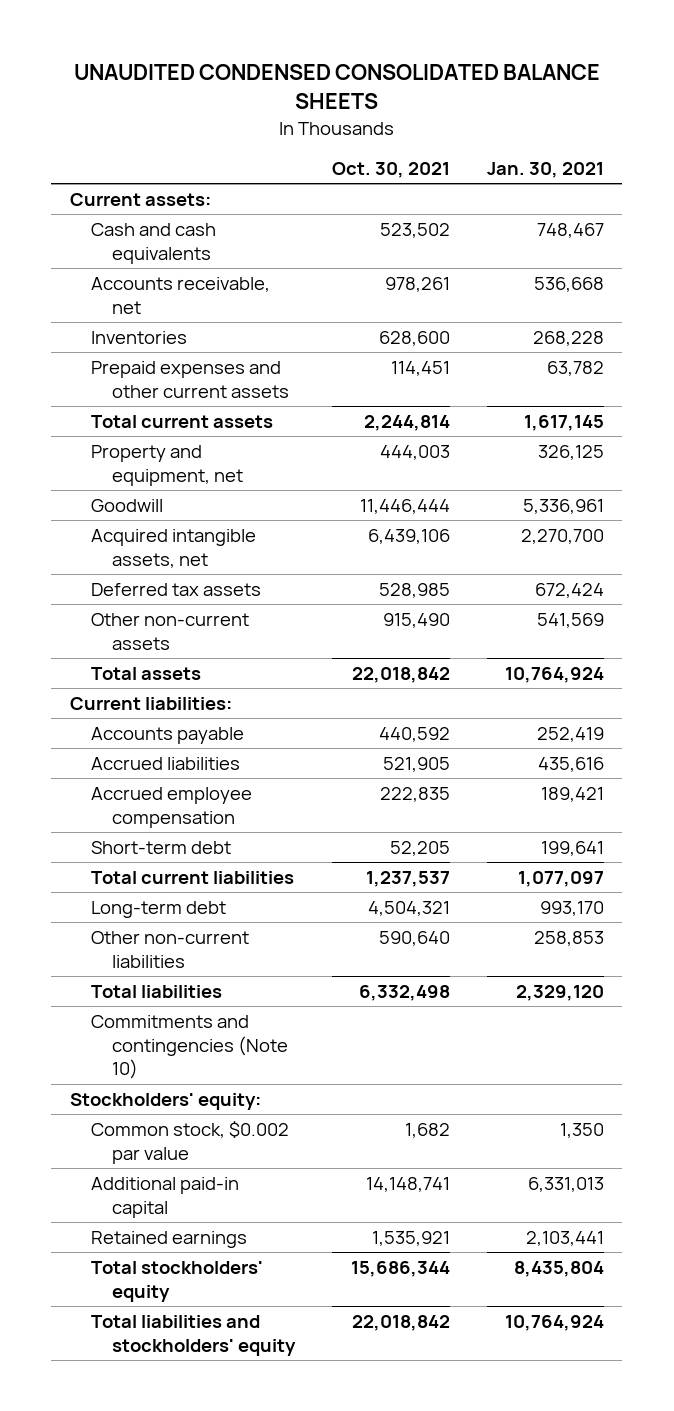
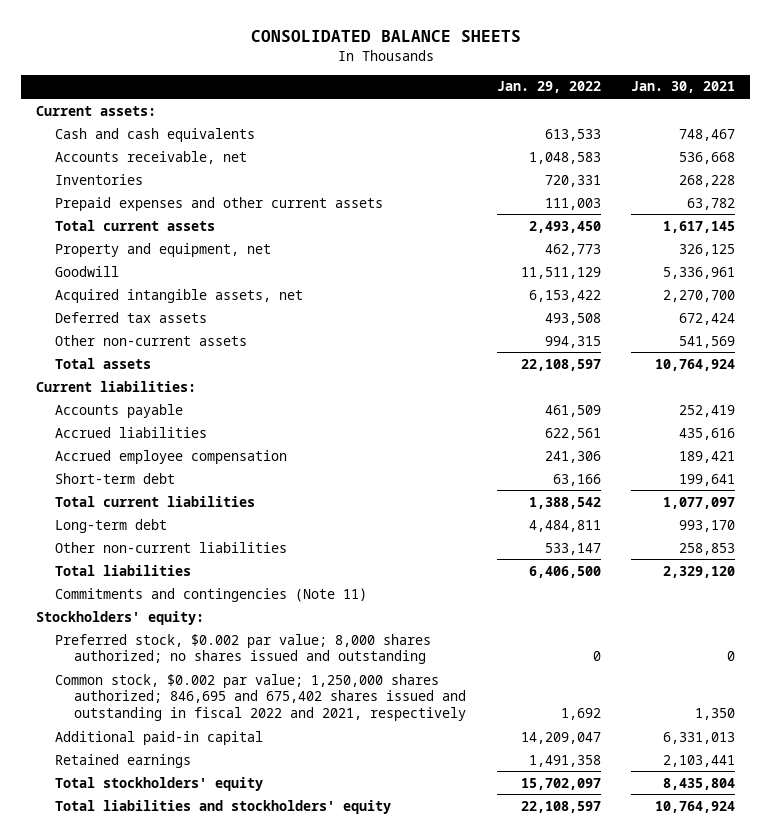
- UNAUDITED CONDENSED CONSOLIDATED BALANCE SHEETS
+ CONSOLIDATED BALANCE SHEETS
- | Oct. 30, 2021 | Jan. 30, 2021
+ | Jan. 29, 2022 | Jan. 30, 2021
- Commitments and contingencies (Note 10)
+ Commitments and contingencies (Note 11)
- Common stock, $0.002 par value | 1,682 | 1,350
+ Preferred stock, $0.002 par value; 8,000 shares authorized; no shares issued and outstanding | 0 | 0
+ Common stock, $0.002 par value; 1,250,000 shares authorized; 846,695 and 675,402 shares issued and outstanding in fiscal 2022 and 2021, respectively | 1,692 | 1,350

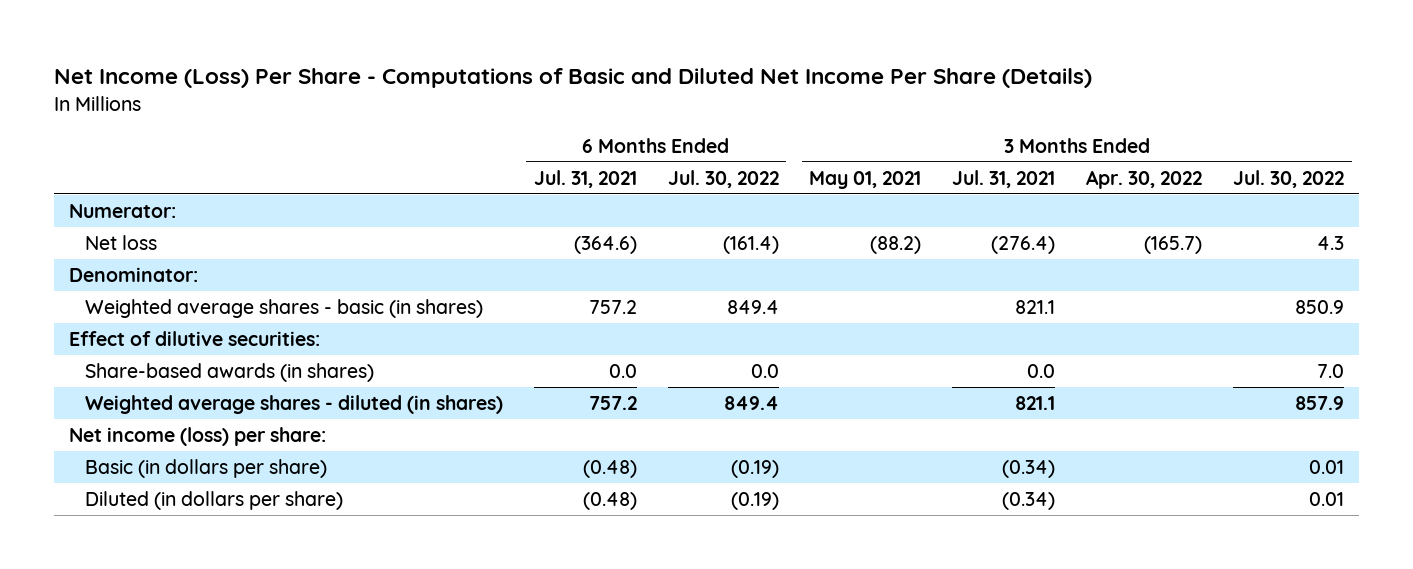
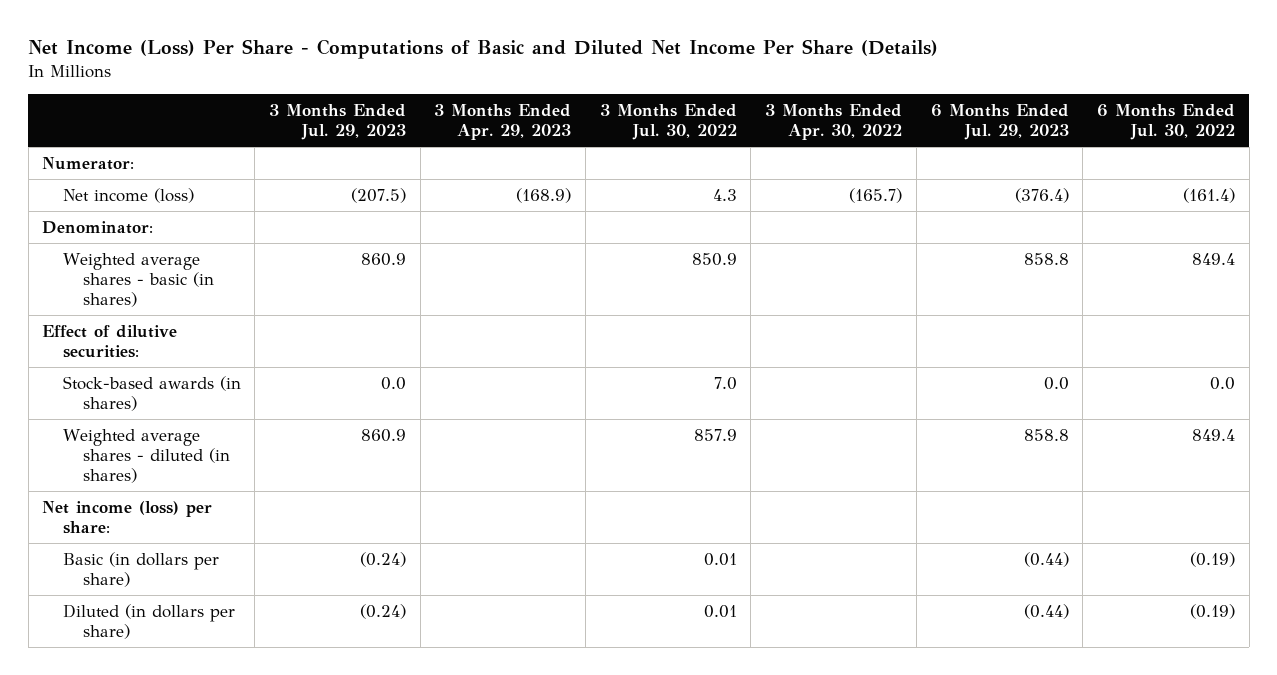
- | 6 Months Ended Jul. 31, 2021 | 6 Months Ended Jul. 30, 2022 | 3 Months Ended May 01, 2021 | 3 Months Ended Jul. 31, 2021 | 3 Months Ended Apr. 30, 2022 | 3 Months Ended Jul. 30, 2022
+ | 3 Months Ended Jul. 29, 2023 | 3 Months Ended Apr. 29, 2023 | 3 Months Ended Jul. 30, 2022 | 3 Months Ended Apr. 30, 2022 | 6 Months Ended Jul. 29, 2023 | 6 Months Ended Jul. 30, 2022
- Net loss | (364.6) | (161.4) | (88.2) | (276.4) | (165.7) | 4.3
+ Net income (loss) | (207.5) | (168.9) | 4.3 | (165.7) | (376.4) | (161.4)
- Share-based awards (in shares) | 0.0 | 0.0 | | 0.0 | | 7.0
+ Stock-based awards (in shares) | 0.0 | | 7.0 | | 0.0 | 0.0

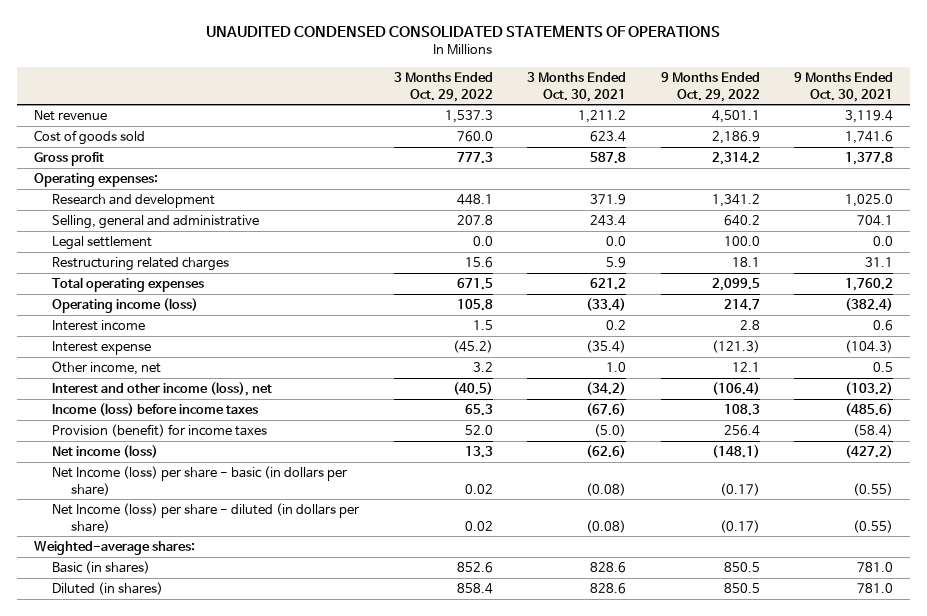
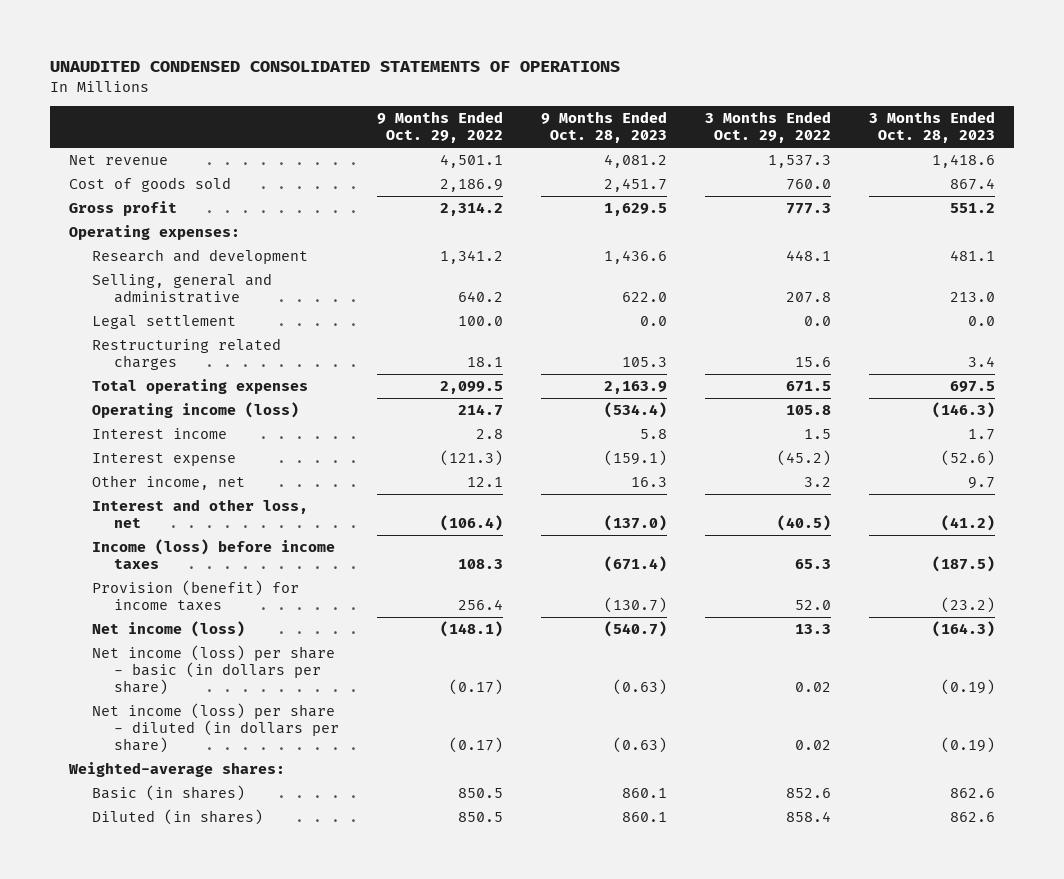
- | 3 Months Ended Oct. 29, 2022 | 3 Months Ended Oct. 30, 2021 | 9 Months Ended Oct. 29, 2022 | 9 Months Ended Oct. 30, 2021
+ | 9 Months Ended Oct. 29, 2022 | 9 Months Ended Oct. 28, 2023 | 3 Months Ended Oct. 29, 2022 | 3 Months Ended Oct. 28, 2023
- Interest and other income (loss), net | (40.5) | (34.2) | (106.4) | (103.2)
+ Interest and other loss, net | (106.4) | (137.0) | (40.5) | (41.2)
- Net Income (loss) per share - basic (in dollars per share) | 0.02 | (0.08) | (0.17) | (0.55)
- Net Income (loss) per share - diluted (in dollars per share) | 0.02 | (0.08) | (0.17) | (0.55)
+ Net income (loss) per share - basic (in dollars per share) | (0.17) | (0.63) | 0.02 | (0.19)
+ Net income (loss) per share - diluted (in dollars per share) | (0.17) | (0.63) | 0.02 | (0.19)

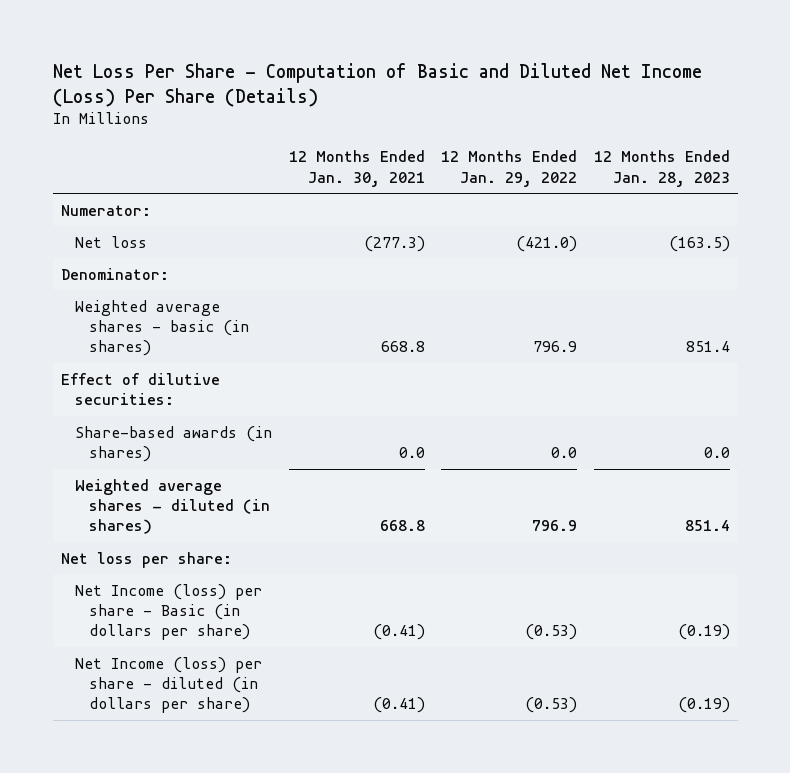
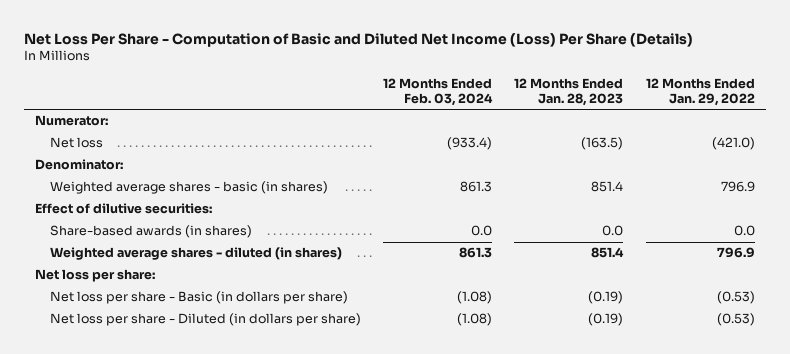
- | 12 Months Ended Jan. 30, 2021 | 12 Months Ended Jan. 29, 2022 | 12 Months Ended Jan. 28, 2023
+ | 12 Months Ended Feb. 03, 2024 | 12 Months Ended Jan. 28, 2023 | 12 Months Ended Jan. 29, 2022
- Net Income (loss) per share - Basic (in dollars per share) | (0.41) | (0.53) | (0.19)
- Net Income (loss) per share - diluted (in dollars per share) | (0.41) | (0.53) | (0.19)
+ Net loss per share - Basic (in dollars per share) | (1.08) | (0.19) | (0.53)
+ Net loss per share - Diluted (in dollars per share) | (1.08) | (0.19) | (0.53)

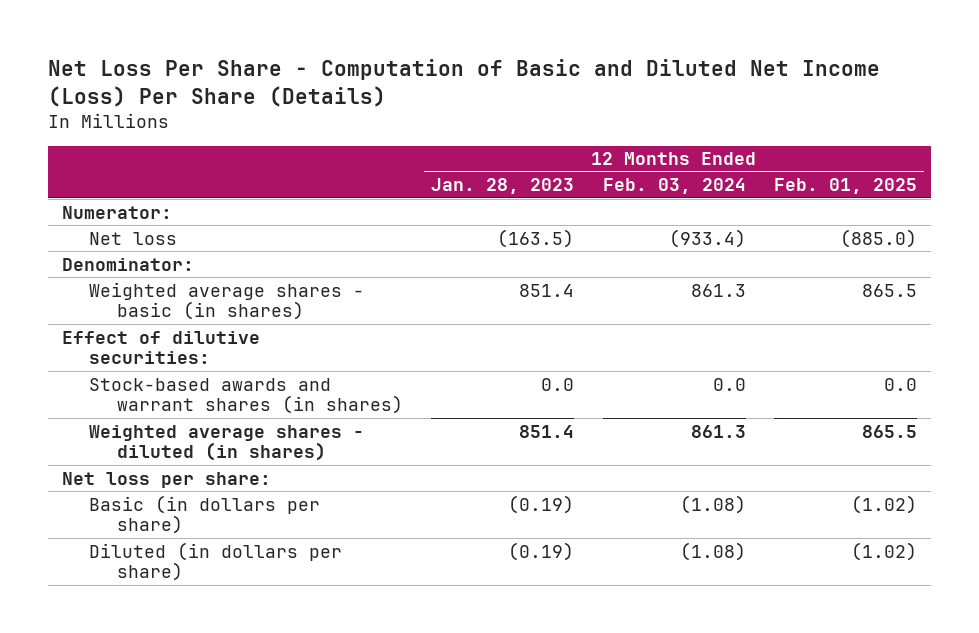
- | 12 Months Ended Feb. 03, 2024 | 12 Months Ended Jan. 28, 2023 | 12 Months Ended Jan. 29, 2022
+ | 12 Months Ended Jan. 28, 2023 | 12 Months Ended Feb. 03, 2024 | 12 Months Ended Feb. 01, 2025
- Share-based awards (in shares) | 0.0 | 0.0 | 0.0
+ Stock-based awards and warrant shares (in shares) | 0.0 | 0.0 | 0.0
- Net loss per share - Basic (in dollars per share) | (1.08) | (0.19) | (0.53)
- Net loss per share - Diluted (in dollars per share) | (1.08) | (0.19) | (0.53)
+ Basic (in dollars per share) | (0.19) | (1.08) | (1.02)
+ Diluted (in dollars per share) | (0.19) | (1.08) | (1.02)

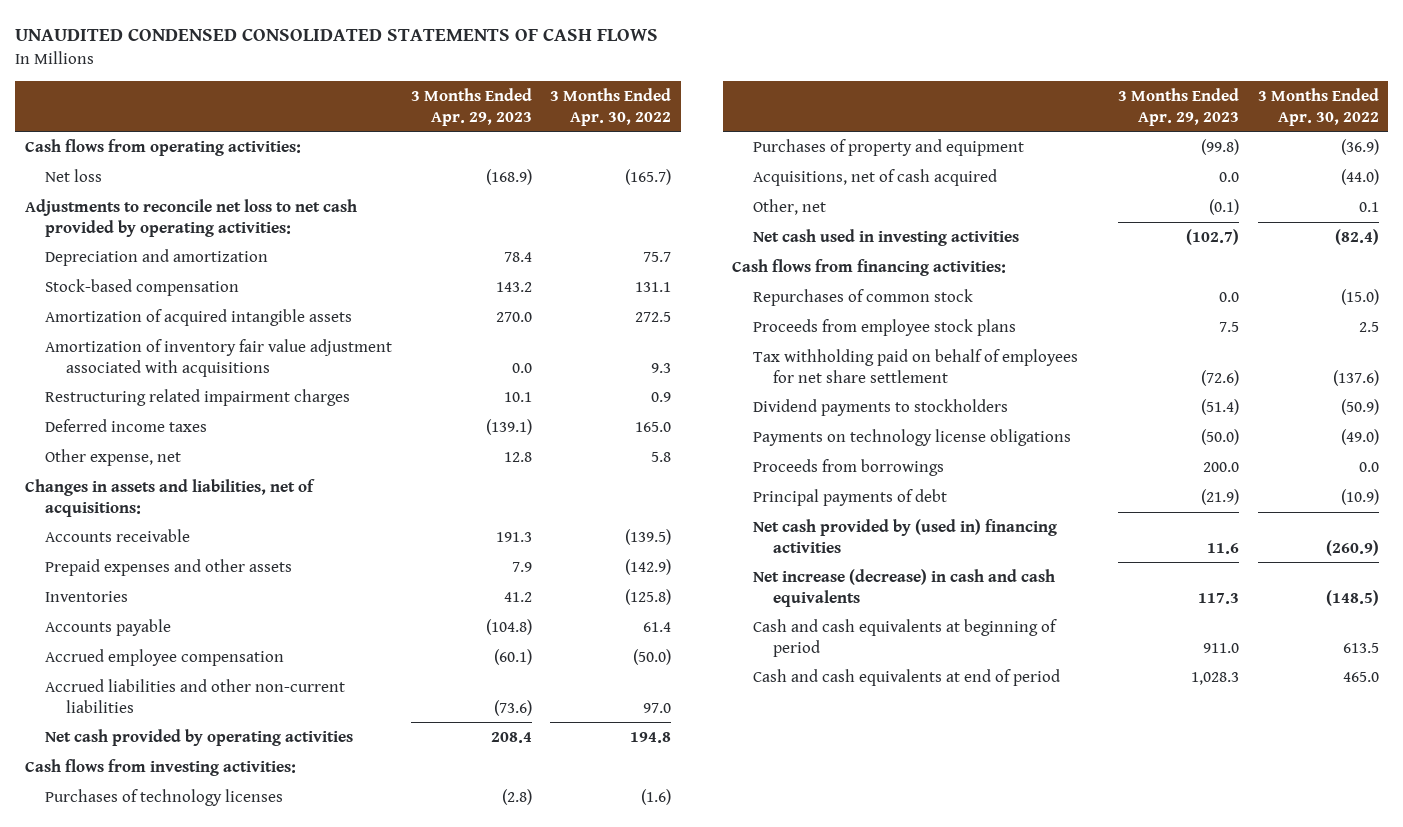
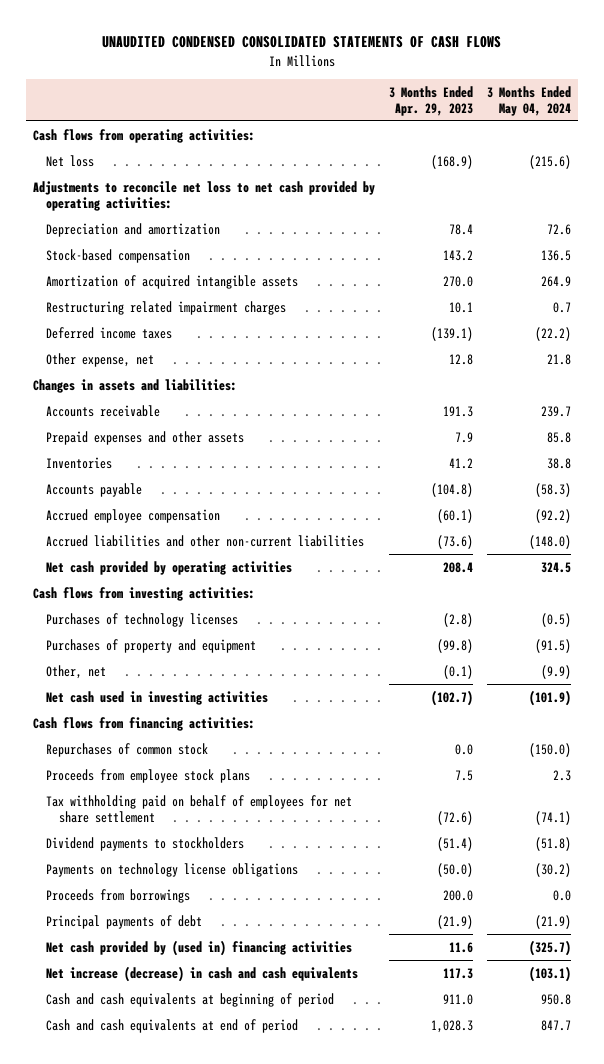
- | 3 Months Ended Apr. 29, 2023 | 3 Months Ended Apr. 30, 2022
+ | 3 Months Ended Apr. 29, 2023 | 3 Months Ended May 04, 2024
- Amortization of inventory fair value adjustment associated with acquisitions | 0.0 | 9.3
- Changes in assets and liabilities, net of acquisitions:
+ Changes in assets and liabilities:
- Acquisitions, net of cash acquired | 0.0 | (44.0)

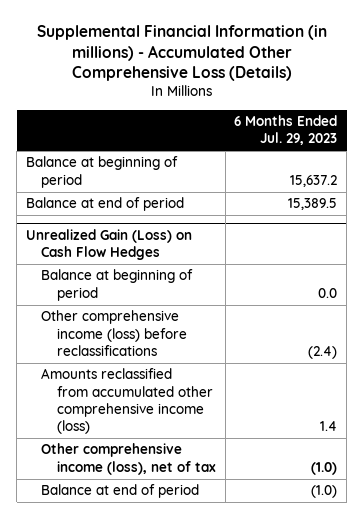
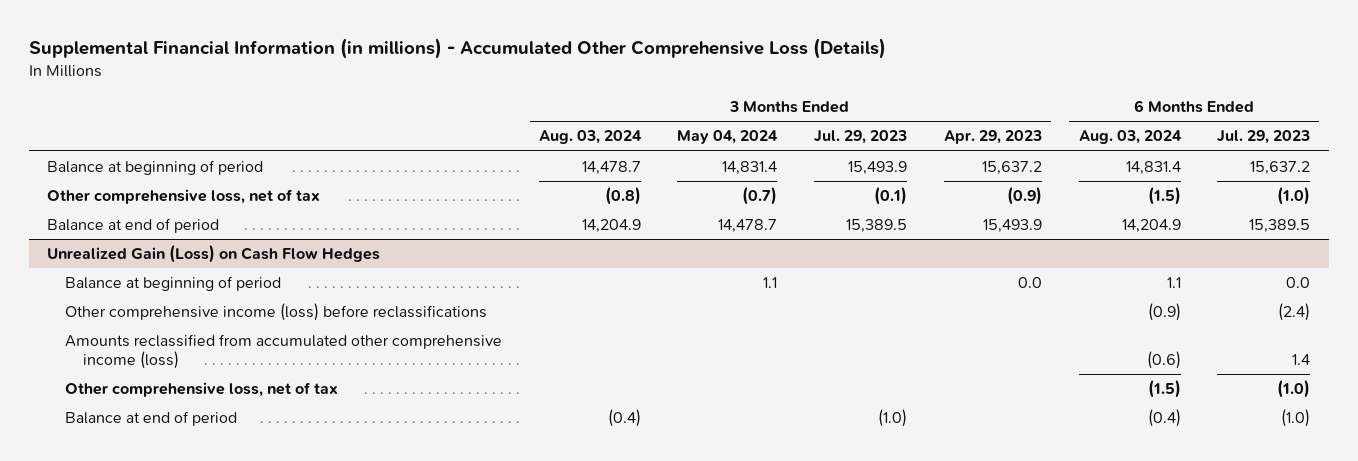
- | 6 Months Ended Jul. 29, 2023
+ | 3 Months Ended Aug. 03, 2024 | 3 Months Ended May 04, 2024 | 3 Months Ended Jul. 29, 2023 | 3 Months Ended Apr. 29, 2023 | 6 Months Ended Aug. 03, 2024 | 6 Months Ended Jul. 29, 2023
+ Other comprehensive loss, net of tax | (0.8) | (0.7) | (0.1) | (0.9) | (1.5) | (1.0)
@ Unrealized Gain (Loss) on Cash Flow Hedges
- Other comprehensive income (loss), net of tax | (1.0)
+ Other comprehensive loss, net of tax | | | | | (1.5) | (1.0)

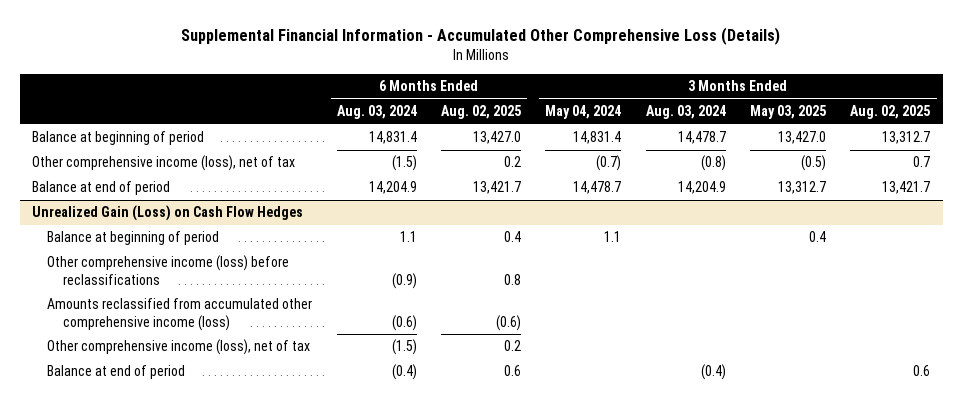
- Supplemental Financial Information (in millions) - Accumulated Other Comprehensive Loss (Details)
+ Supplemental Financial Information - Accumulated Other Comprehensive Loss (Details)
- | 3 Months Ended Aug. 03, 2024 | 3 Months Ended May 04, 2024 | 3 Months Ended Jul. 29, 2023 | 3 Months Ended Apr. 29, 2023 | 6 Months Ended Aug. 03, 2024 | 6 Months Ended Jul. 29, 2023
+ | 6 Months Ended Aug. 03, 2024 | 6 Months Ended Aug. 02, 2025 | 3 Months Ended May 04, 2024 | 3 Months Ended Aug. 03, 2024 | 3 Months Ended May 03, 2025 | 3 Months Ended Aug. 02, 2025
- Other comprehensive loss, net of tax | (0.8) | (0.7) | (0.1) | (0.9) | (1.5) | (1.0)
+ Other comprehensive income (loss), net of tax | (1.5) | 0.2 | (0.7) | (0.8) | (0.5) | 0.7
@ Unrealized Gain (Loss) on Cash Flow Hedges
- Other comprehensive loss, net of tax | | | | | (1.5) | (1.0)
+ Other comprehensive income (loss), net of tax | (1.5) | 0.2 | | | |

